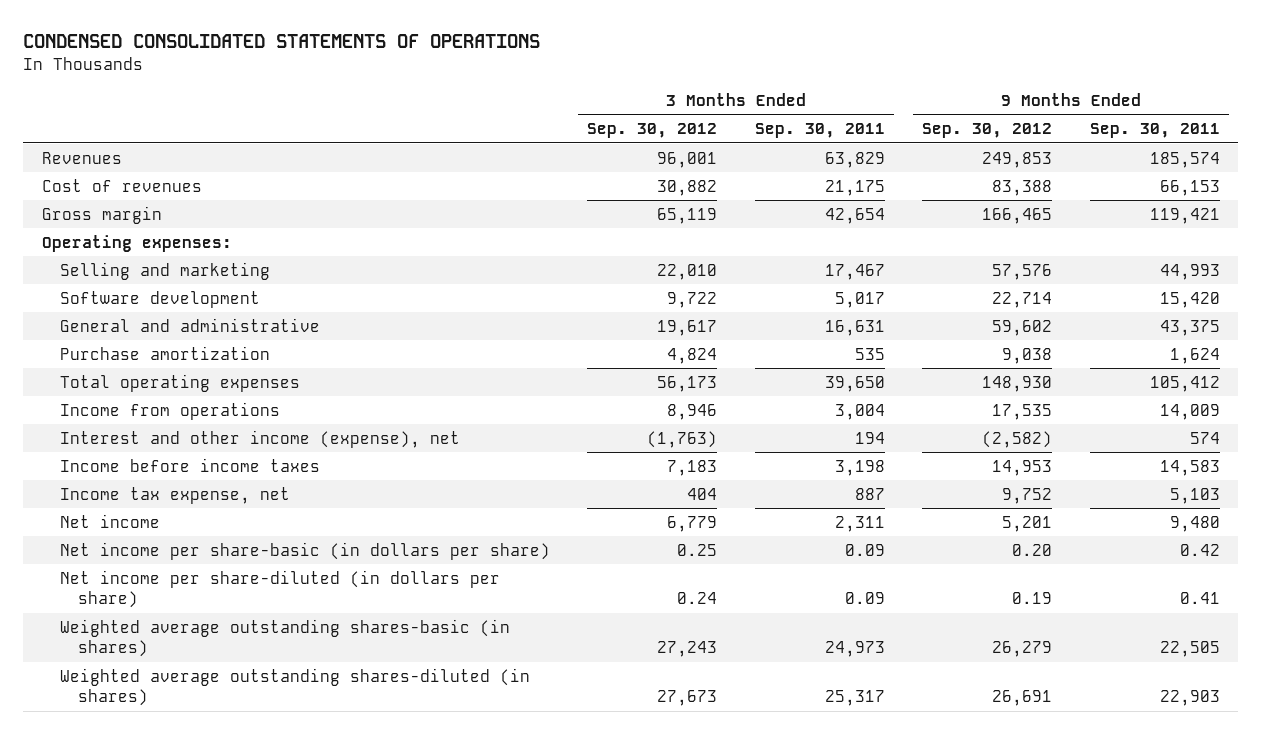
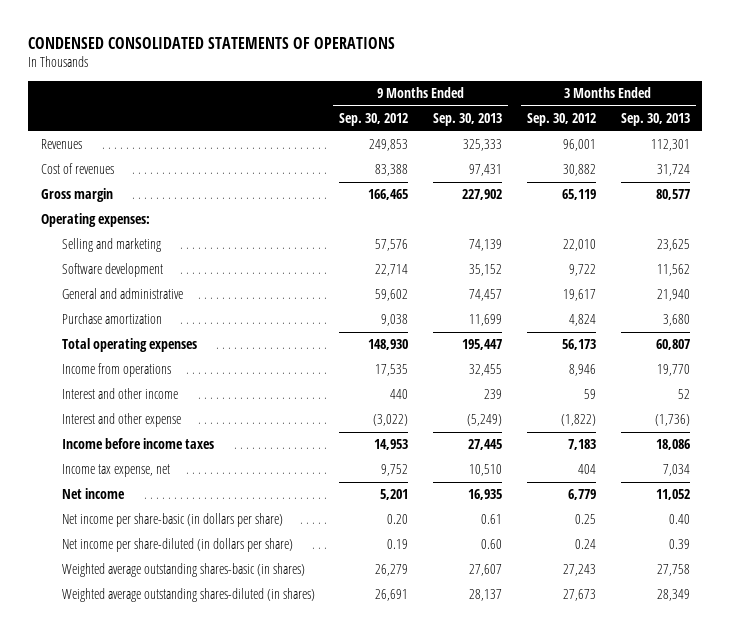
- | 3 Months Ended Sep. 30, 2012 | 3 Months Ended Sep. 30, 2011 | 9 Months Ended Sep. 30, 2012 | 9 Months Ended Sep. 30, 2011
+ | 9 Months Ended Sep. 30, 2012 | 9 Months Ended Sep. 30, 2013 | 3 Months Ended Sep. 30, 2012 | 3 Months Ended Sep. 30, 2013
- Interest and other income (expense), net | (1,763) | 194 | (2,582) | 574
+ Interest and other income | 440 | 239 | 59 | 52
+ Interest and other expense | (3,022) | (5,249) | (1,822) | (1,736)

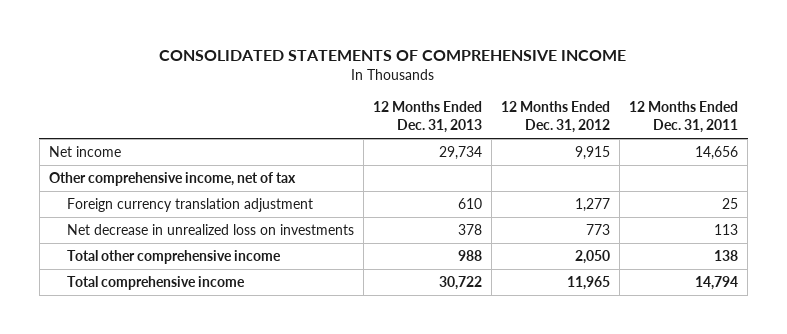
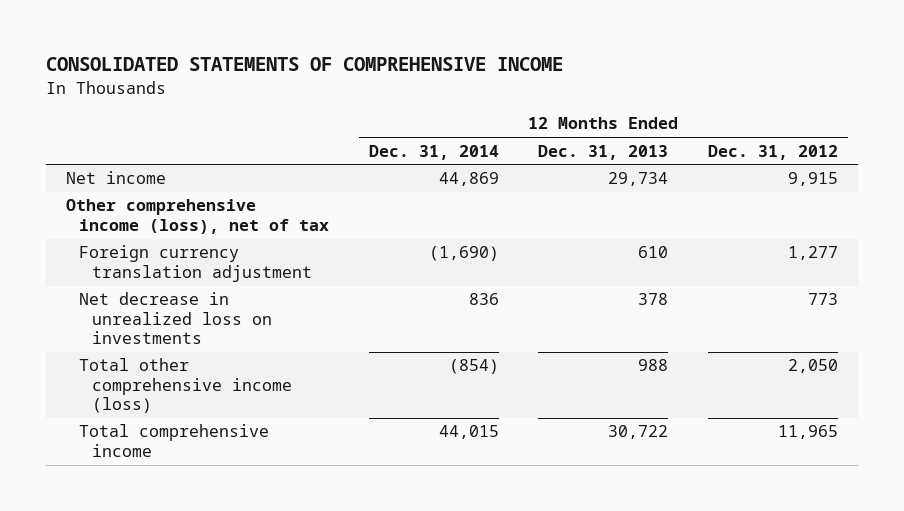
- | 12 Months Ended Dec. 31, 2013 | 12 Months Ended Dec. 31, 2012 | 12 Months Ended Dec. 31, 2011
+ | 12 Months Ended Dec. 31, 2014 | 12 Months Ended Dec. 31, 2013 | 12 Months Ended Dec. 31, 2012
- Other comprehensive income, net of tax
+ Other comprehensive income (loss), net of tax
- Total other comprehensive income | 988 | 2,050 | 138
+ Total other comprehensive income (loss) | (854) | 988 | 2,050

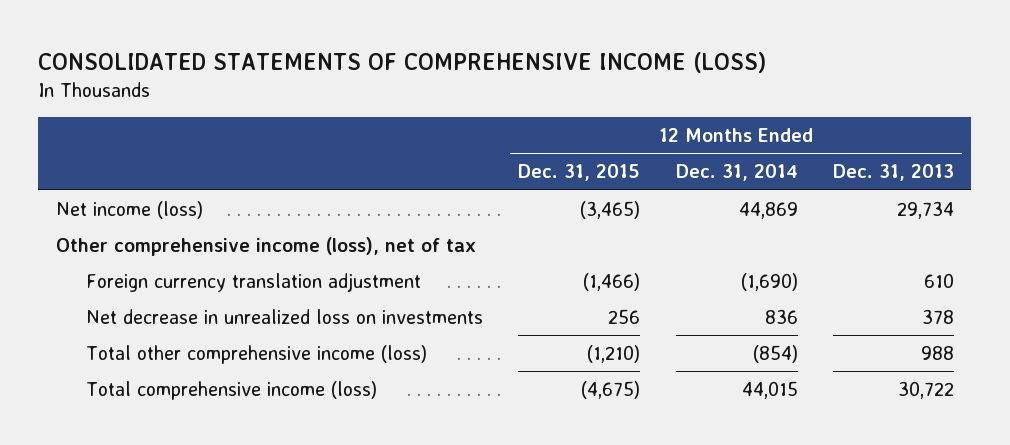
- CONSOLIDATED STATEMENTS OF COMPREHENSIVE INCOME
+ CONSOLIDATED STATEMENTS OF COMPREHENSIVE INCOME (LOSS)
- | 12 Months Ended Dec. 31, 2014 | 12 Months Ended Dec. 31, 2013 | 12 Months Ended Dec. 31, 2012
+ | 12 Months Ended Dec. 31, 2015 | 12 Months Ended Dec. 31, 2014 | 12 Months Ended Dec. 31, 2013
- Net income | 44,869 | 29,734 | 9,915
+ Net income (loss) | (3,465) | 44,869 | 29,734
- Total comprehensive income | 44,015 | 30,722 | 11,965
+ Total comprehensive income (loss) | (4,675) | 44,015 | 30,722

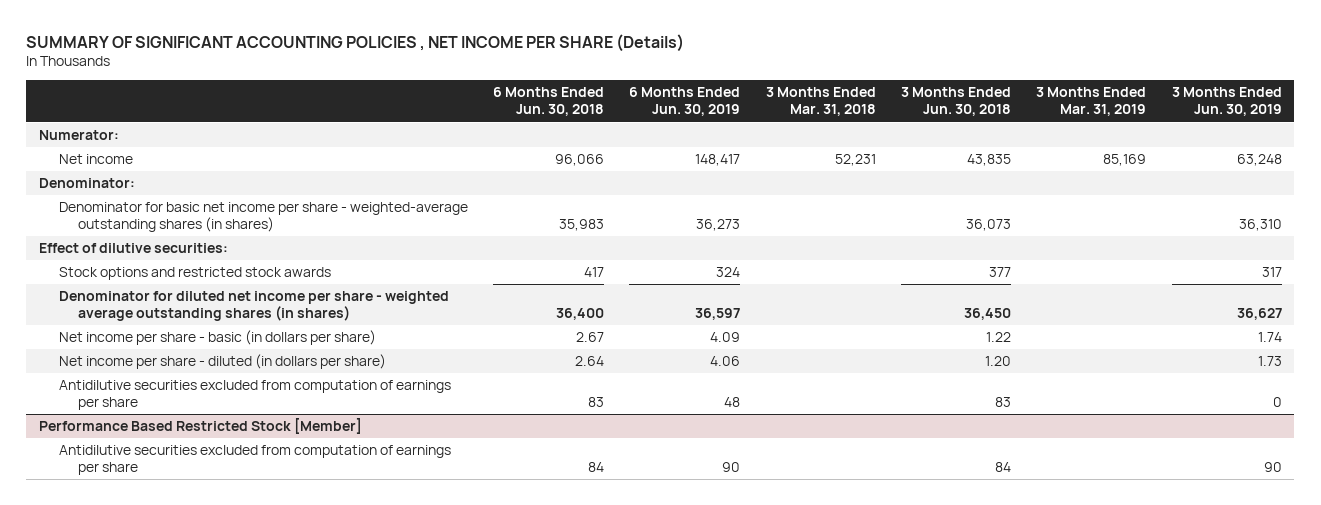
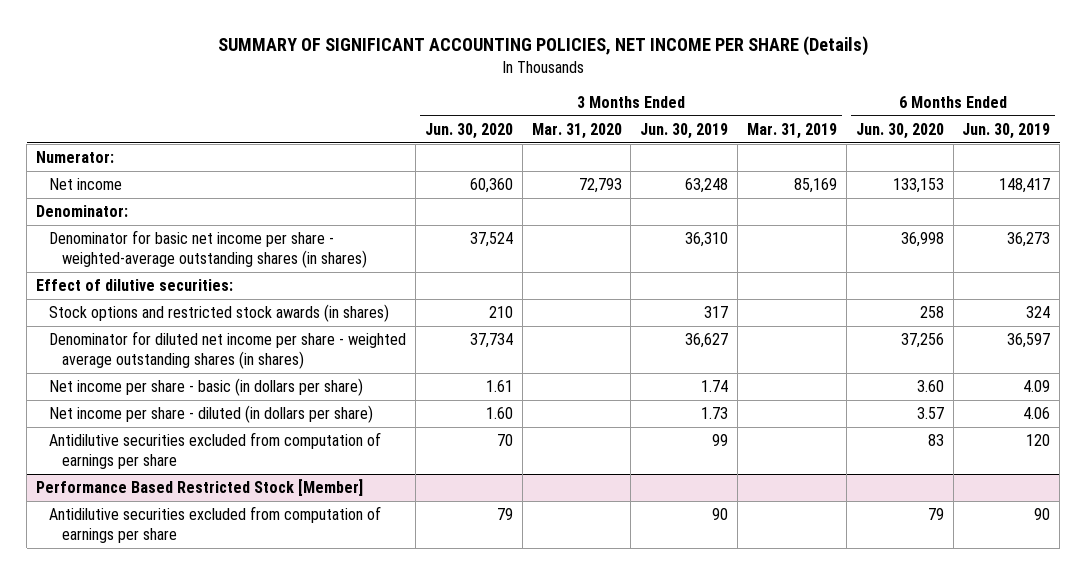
- SUMMARY OF SIGNIFICANT ACCOUNTING POLICIES , NET INCOME PER SHARE (Details)
+ SUMMARY OF SIGNIFICANT ACCOUNTING POLICIES, NET INCOME PER SHARE (Details)
- | 6 Months Ended Jun. 30, 2018 | 6 Months Ended Jun. 30, 2019 | 3 Months Ended Mar. 31, 2018 | 3 Months Ended Jun. 30, 2018 | 3 Months Ended Mar. 31, 2019 | 3 Months Ended Jun. 30, 2019
+ | 3 Months Ended Jun. 30, 2020 | 3 Months Ended Mar. 31, 2020 | 3 Months Ended Jun. 30, 2019 | 3 Months Ended Mar. 31, 2019 | 6 Months Ended Jun. 30, 2020 | 6 Months Ended Jun. 30, 2019
- Stock options and restricted stock awards | 417 | 324 | | 377 | | 317
+ Stock options and restricted stock awards (in shares) | 210 | | 317 | | 258 | 324
- Antidilutive securities excluded from computation of earnings per share | 83 | 48 | | 83 | | 0
+ Antidilutive securities excluded from computation of earnings per share | 70 | | 99 | | 83 | 120

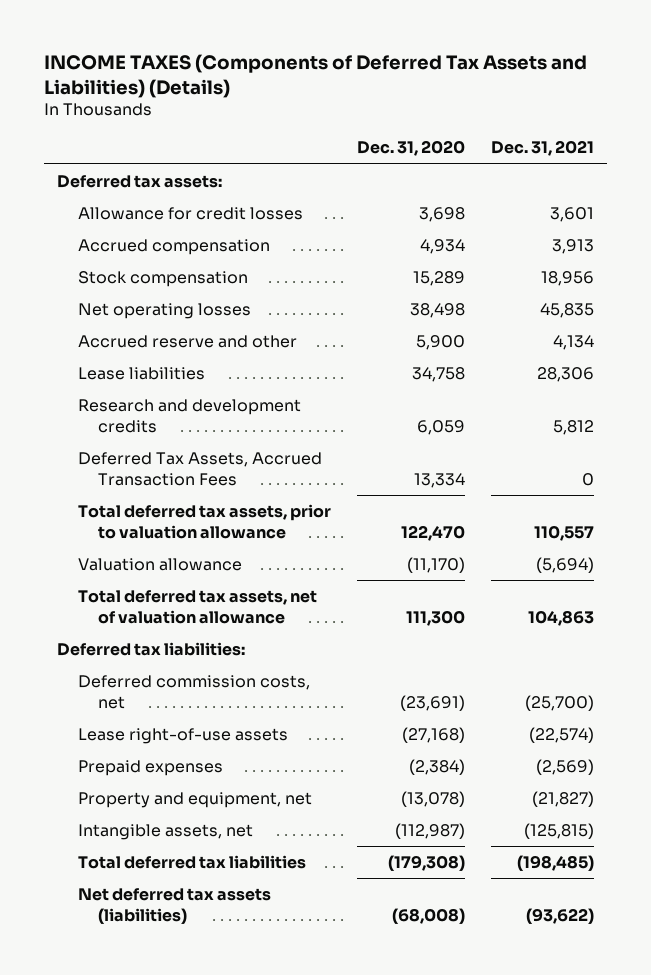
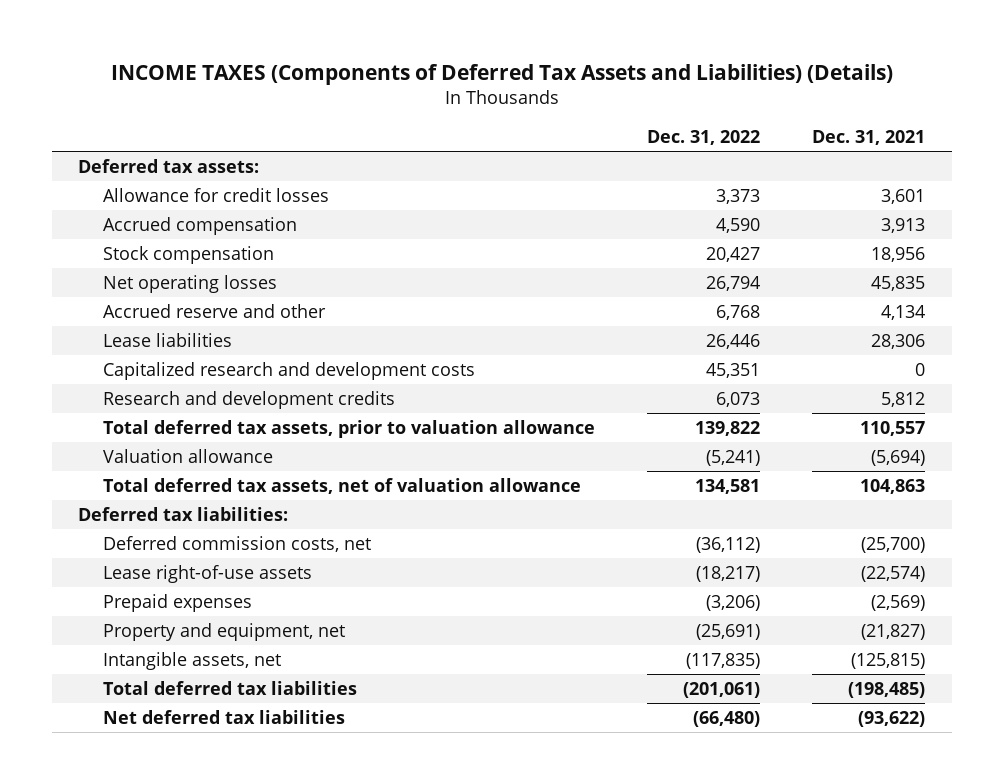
- | Dec. 31, 2020 | Dec. 31, 2021
+ | Dec. 31, 2022 | Dec. 31, 2021
+ Capitalized research and development costs | 45,351 | 0
- Deferred Tax Assets, Accrued Transaction Fees | 13,334 | 0
- Net deferred tax assets (liabilities) | (68,008) | (93,622)
+ Net deferred tax liabilities | (66,480) | (93,622)

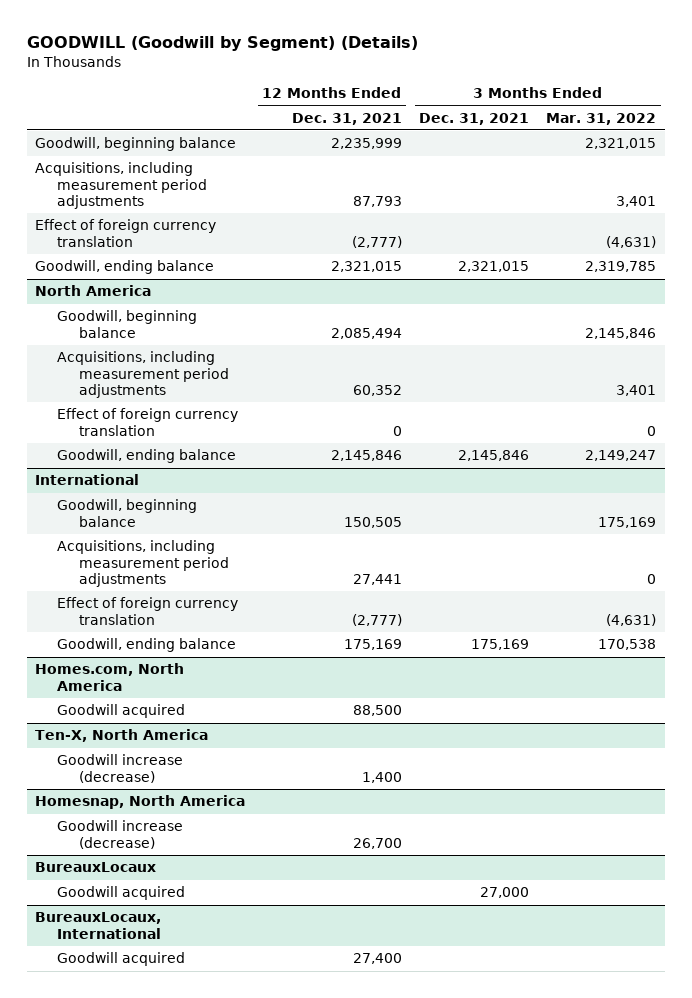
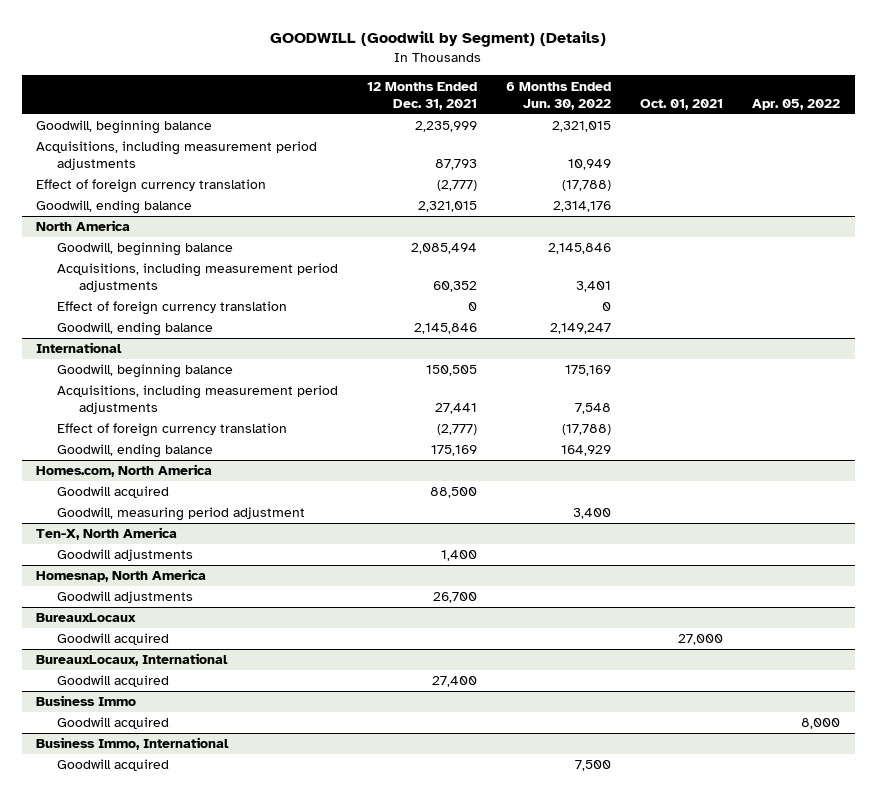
- | 12 Months Ended Dec. 31, 2021 | 3 Months Ended Dec. 31, 2021 | 3 Months Ended Mar. 31, 2022
+ | 12 Months Ended Dec. 31, 2021 | 6 Months Ended Jun. 30, 2022 | Oct. 01, 2021 | Apr. 05, 2022
@ Homes.com, North America
+ Goodwill, measuring period adjustment | | 3,400 | |
@ Ten-X, North America
- Goodwill increase (decrease) | 1,400 | |
+ Goodwill adjustments | 1,400 | | |
@ Homesnap, North America
- Goodwill increase (decrease) | 26,700 | |
+ Goodwill adjustments | 26,700 | | |
+ Business Immo
+ Goodwill acquired | | | | 8,000
+ Business Immo, International
+ Goodwill acquired | | 7,500 | |

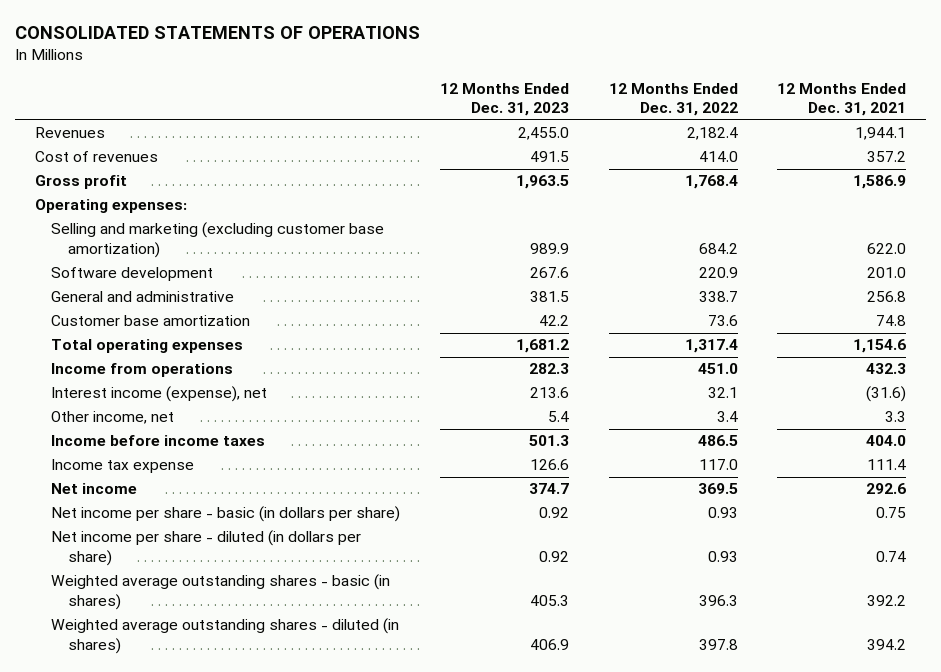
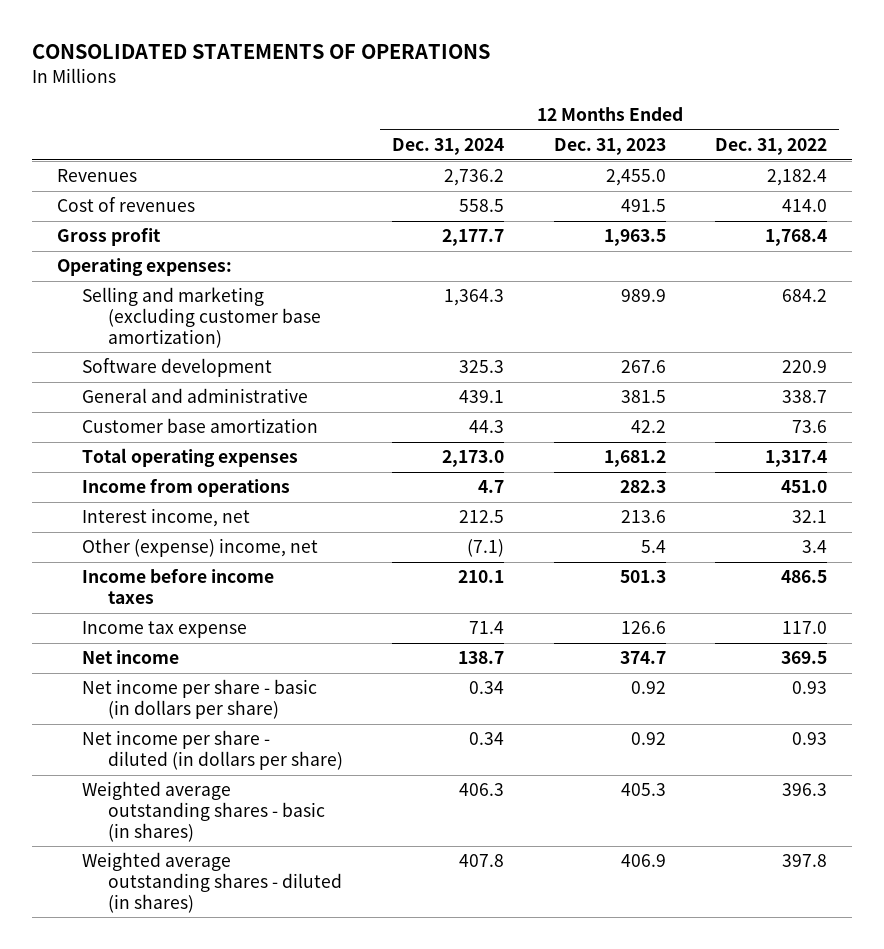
- | 12 Months Ended Dec. 31, 2023 | 12 Months Ended Dec. 31, 2022 | 12 Months Ended Dec. 31, 2021
+ | 12 Months Ended Dec. 31, 2024 | 12 Months Ended Dec. 31, 2023 | 12 Months Ended Dec. 31, 2022
- Interest income (expense), net | 213.6 | 32.1 | (31.6)
- Other income, net | 5.4 | 3.4 | 3.3
+ Interest income, net | 212.5 | 213.6 | 32.1
+ Other (expense) income, net | (7.1) | 5.4 | 3.4

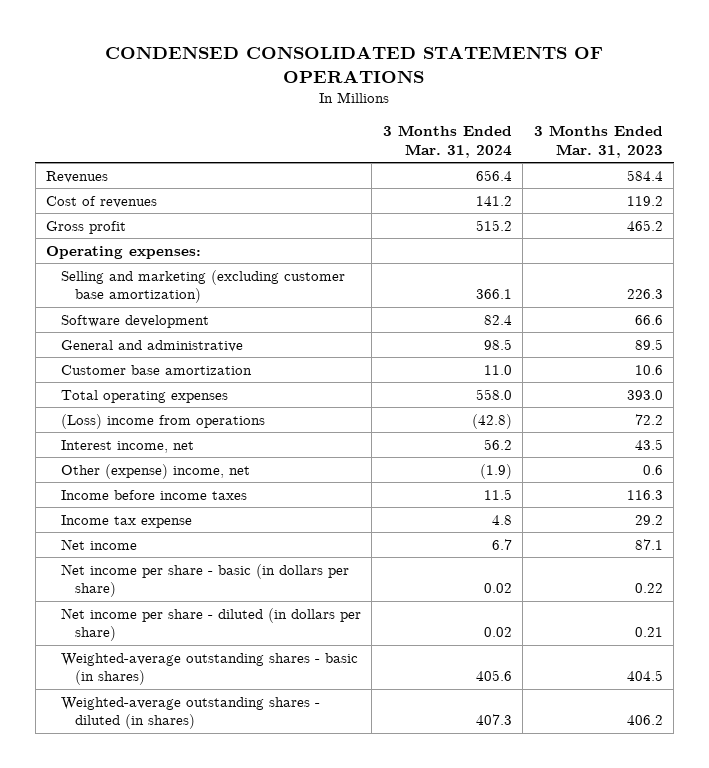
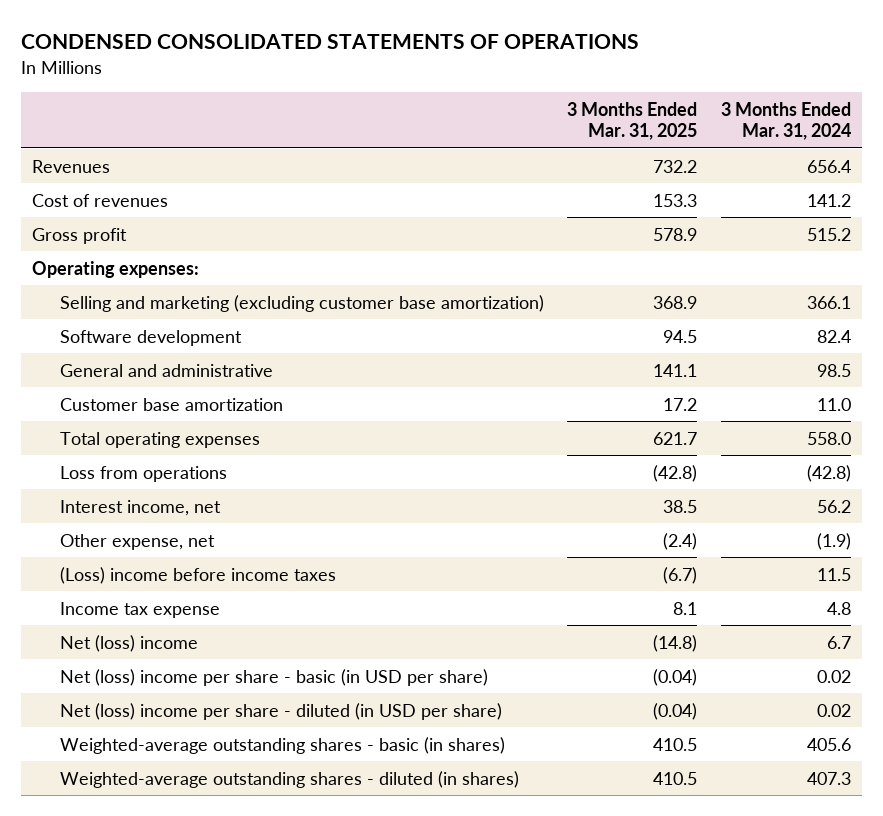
- | 3 Months Ended Mar. 31, 2024 | 3 Months Ended Mar. 31, 2023
+ | 3 Months Ended Mar. 31, 2025 | 3 Months Ended Mar. 31, 2024
- (Loss) income from operations | (42.8) | 72.2
+ Loss from operations | (42.8) | (42.8)
- Other (expense) income, net | (1.9) | 0.6
- Income before income taxes | 11.5 | 116.3
+ Other expense, net | (2.4) | (1.9)
+ (Loss) income before income taxes | (6.7) | 11.5
- Net income | 6.7 | 87.1
- Net income per share - basic (in dollars per share) | 0.02 | 0.22
- Net income per share - diluted (in dollars per share) | 0.02 | 0.21
+ Net (loss) income | (14.8) | 6.7
+ Net (loss) income per share - basic (in USD per share) | (0.04) | 0.02
+ Net (loss) income per share - diluted (in USD per share) | (0.04) | 0.02

